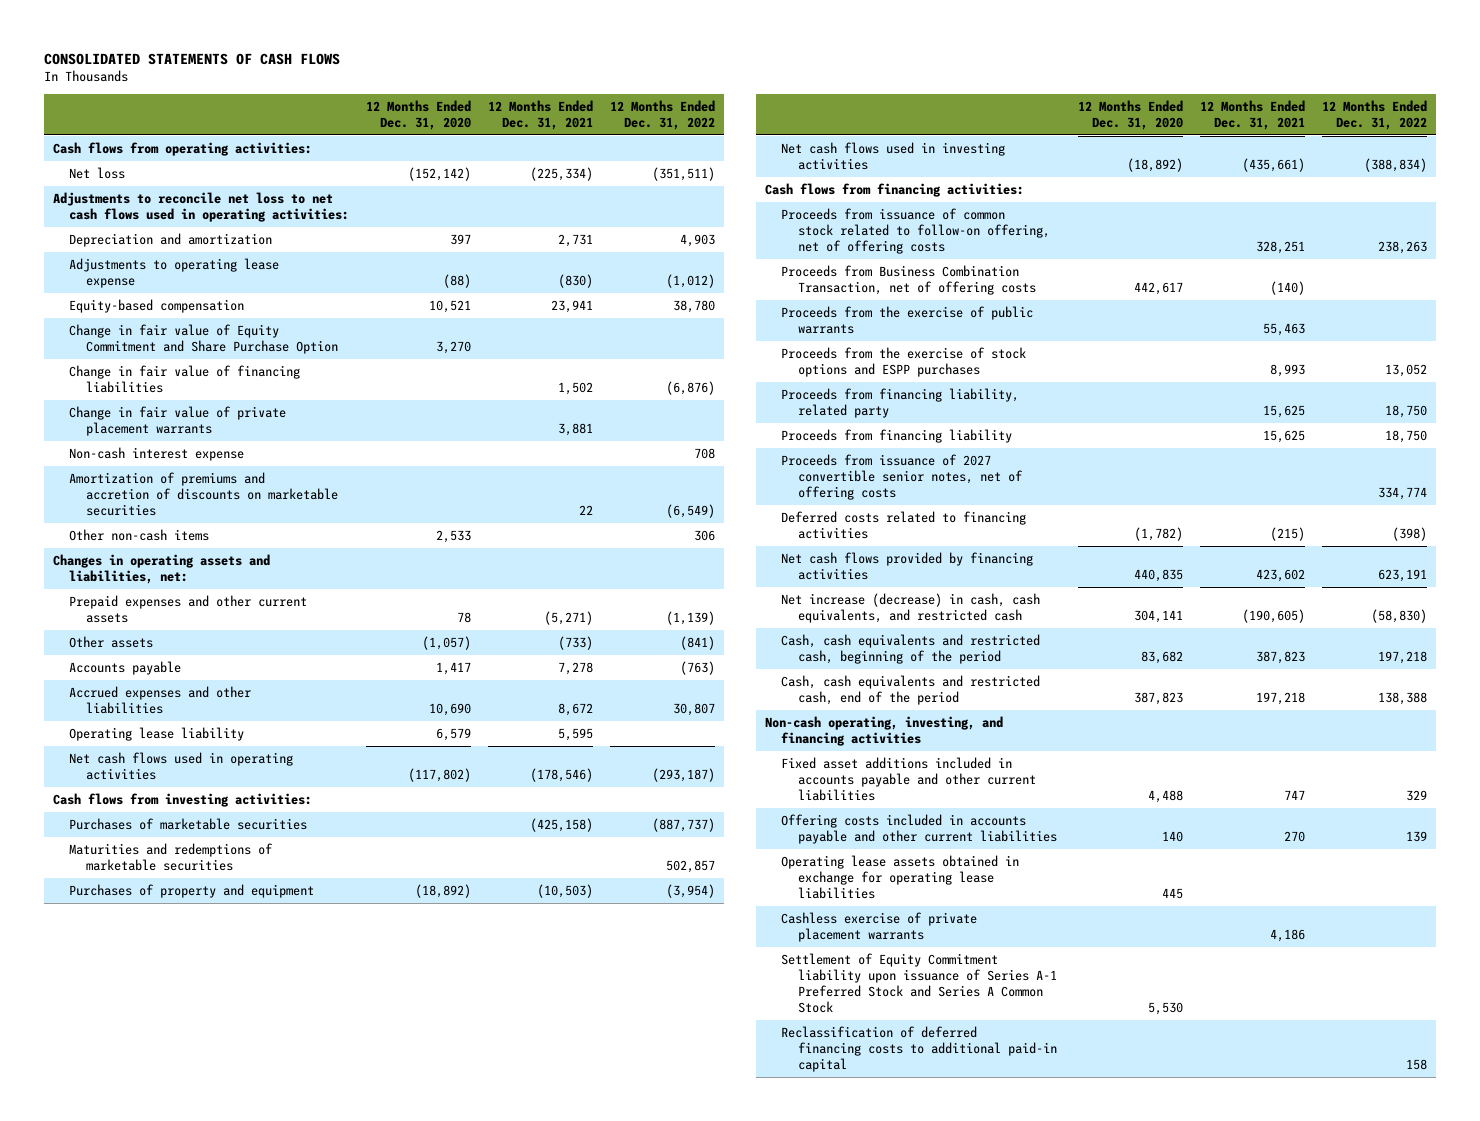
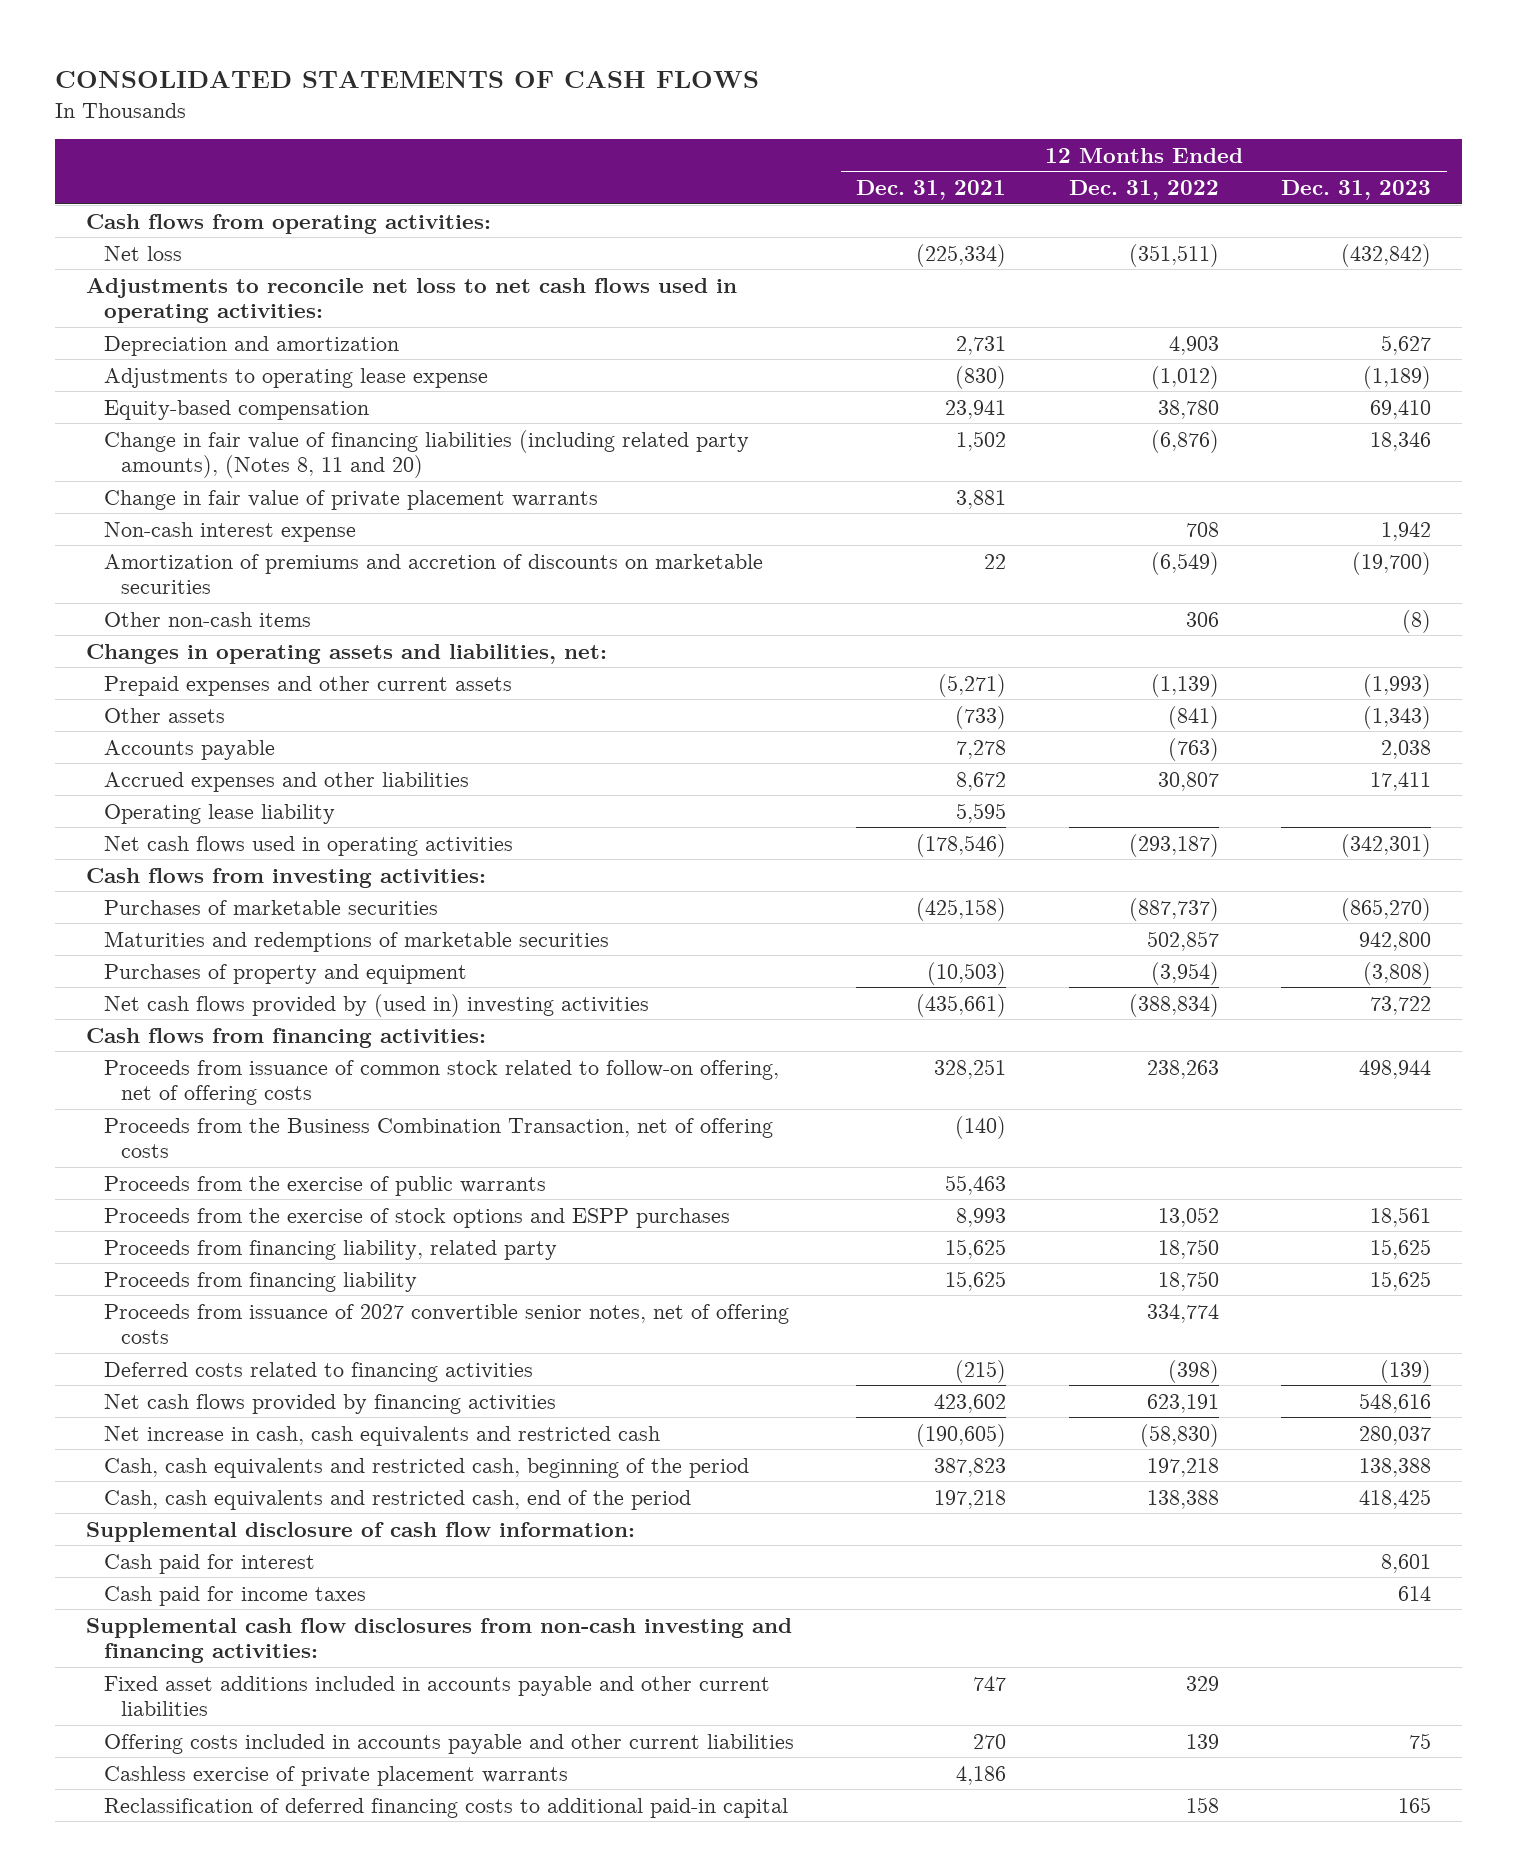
- | 12 Months Ended Dec. 31, 2020 | 12 Months Ended Dec. 31, 2021 | 12 Months Ended Dec. 31, 2022
+ | 12 Months Ended Dec. 31, 2021 | 12 Months Ended Dec. 31, 2022 | 12 Months Ended Dec. 31, 2023
- Change in fair value of Equity Commitment and Share Purchase Option | 3,270 | |
- Change in fair value of financing liabilities | | 1,502 | (6,876)
+ Change in fair value of financing liabilities (including related party amounts), (Notes 8, 11 and 20) | 1,502 | (6,876) | 18,346
- Net cash flows used in investing activities | (18,892) | (435,661) | (388,834)
+ Net cash flows provided by (used in) investing activities | (435,661) | (388,834) | 73,722
- Proceeds from Business Combination Transaction, net of offering costs | 442,617 | (140) |
+ Proceeds from the Business Combination Transaction, net of offering costs | (140) | |
- Net increase (decrease) in cash, cash equivalents, and restricted cash | 304,141 | (190,605) | (58,830)
+ Net increase in cash, cash equivalents and restricted cash | (190,605) | (58,830) | 280,037
- Non-cash operating, investing, and financing activities
+ Supplemental disclosure of cash flow information:
+ Cash paid for interest | | | 8,601
+ Cash paid for income taxes | | | 614
+ Supplemental cash flow disclosures from non-cash investing and financing activities:
- Operating lease assets obtained in exchange for operating lease liabilities | 445 | |
- Settlement of Equity Commitment liability upon issuance of Series A-1 Preferred Stock and Series A Common Stock | 5,530 | |

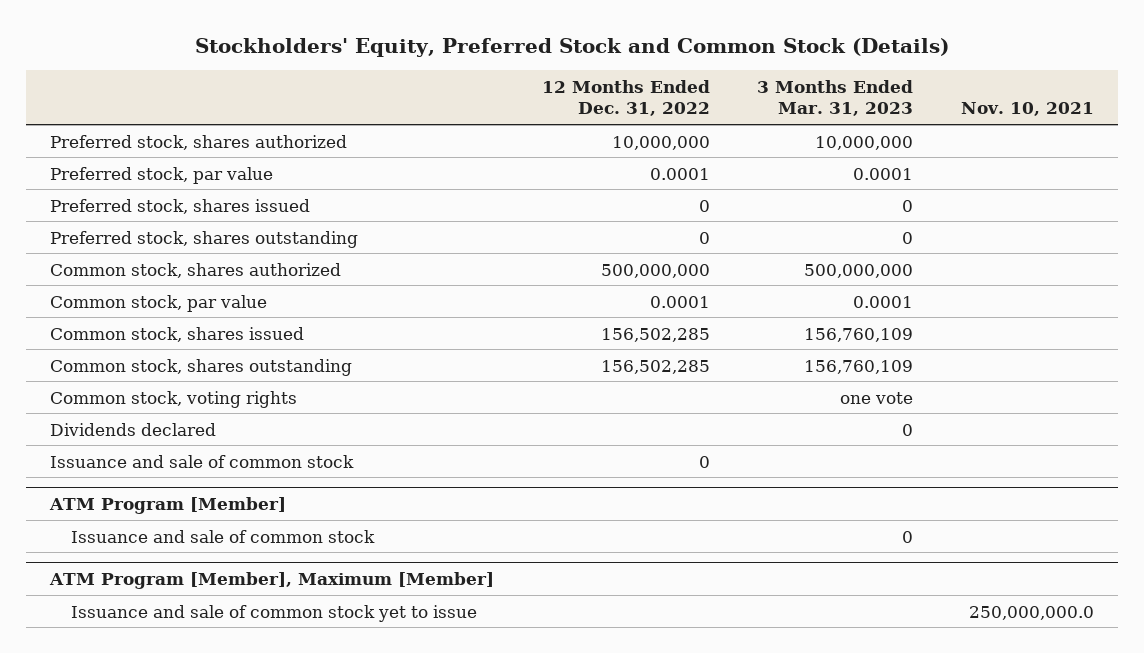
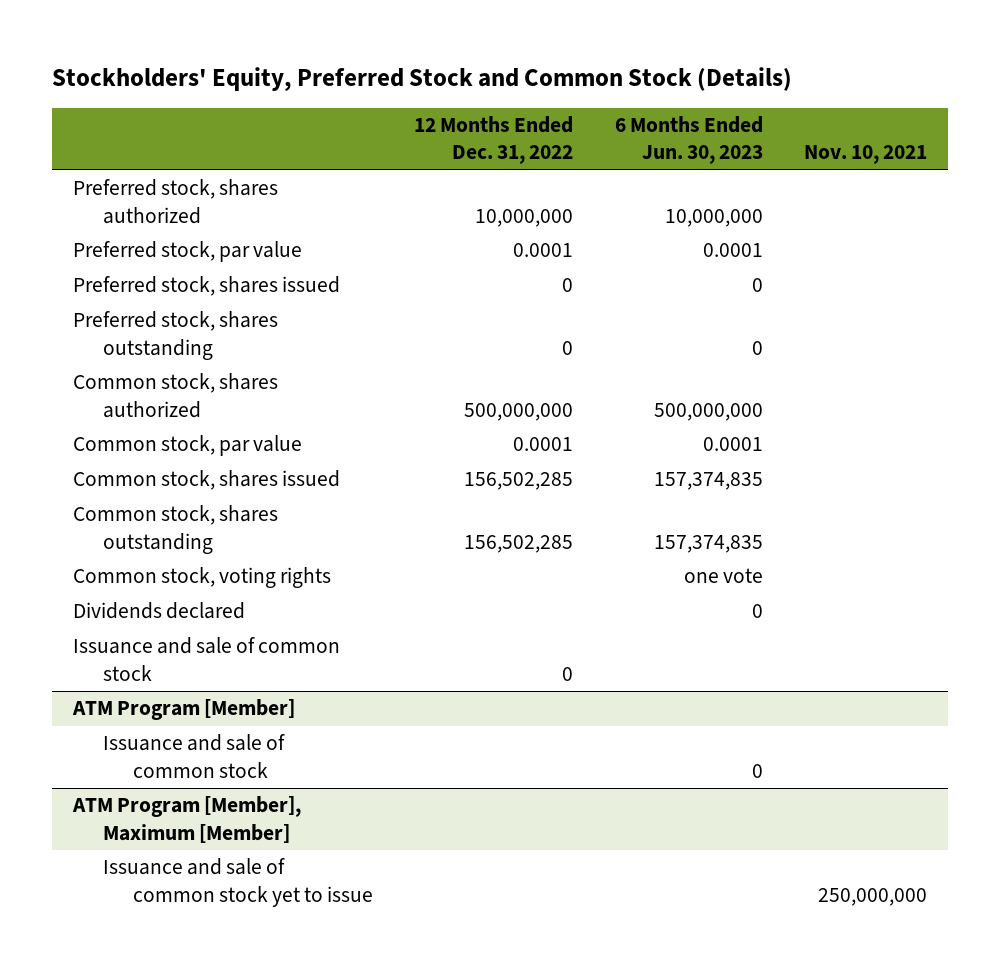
- | 12 Months Ended Dec. 31, 2022 | 3 Months Ended Mar. 31, 2023 | Nov. 10, 2021
+ | 12 Months Ended Dec. 31, 2022 | 6 Months Ended Jun. 30, 2023 | Nov. 10, 2021
@ ATM Program [Member], Maximum [Member]
- Issuance and sale of common stock yet to issue | | | 250,000,000.0
+ Issuance and sale of common stock yet to issue | | | 250,000,000

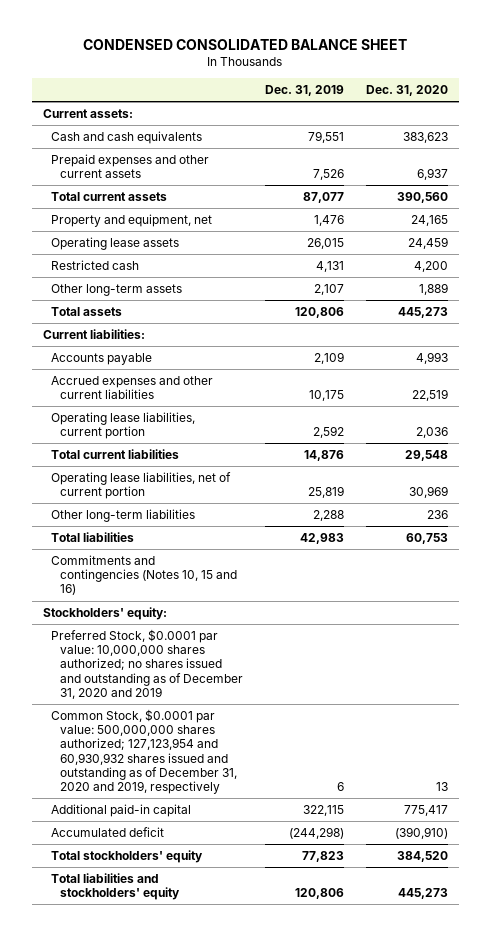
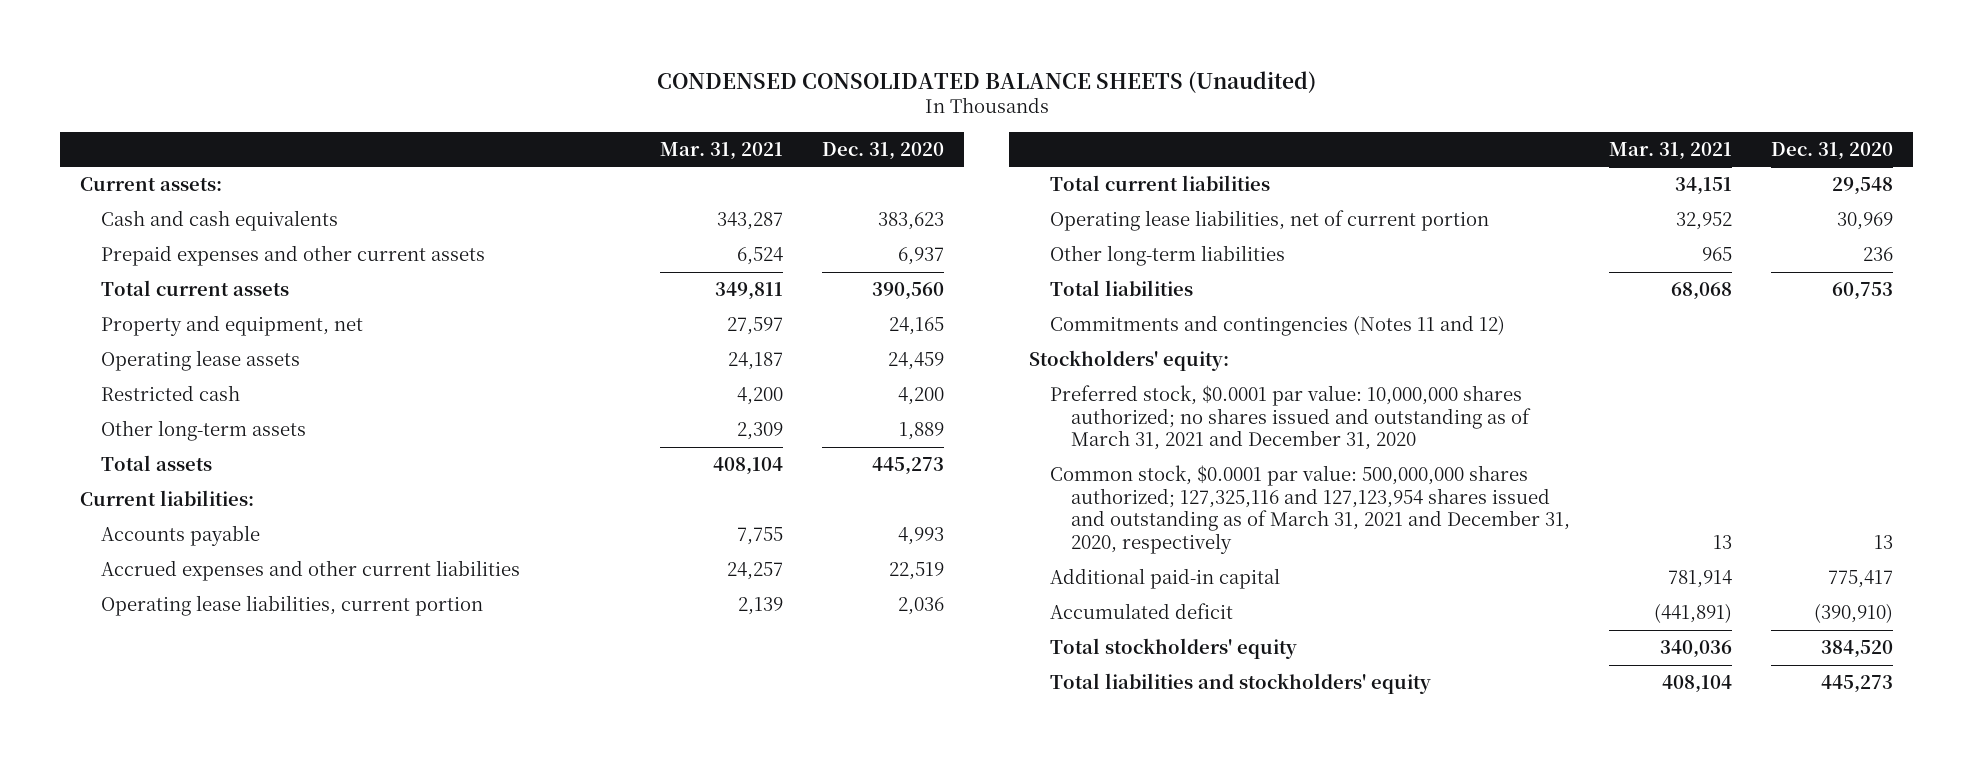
- CONDENSED CONSOLIDATED BALANCE SHEET
+ CONDENSED CONSOLIDATED BALANCE SHEETS (Unaudited)
- | Dec. 31, 2019 | Dec. 31, 2020
+ | Mar. 31, 2021 | Dec. 31, 2020
- Commitments and contingencies (Notes 10, 15 and 16)
+ Commitments and contingencies (Notes 11 and 12)
- Preferred Stock, $0.0001 par value: 10,000,000 shares authorized; no shares issued and outstanding as of December 31, 2020 and 2019
- Common Stock, $0.0001 par value: 500,000,000 shares authorized; 127,123,954 and 60,930,932 shares issued and outstanding as of December 31, 2020 and 2019, respectively | 6 | 13
+ Preferred stock, $0.0001 par value: 10,000,000 shares authorized; no shares issued and outstanding as of March 31, 2021 and December 31, 2020
+ Common stock, $0.0001 par value: 500,000,000 shares authorized; 127,325,116 and 127,123,954 shares issued and outstanding as of March 31, 2021 and December 31, 2020, respectively | 13 | 13

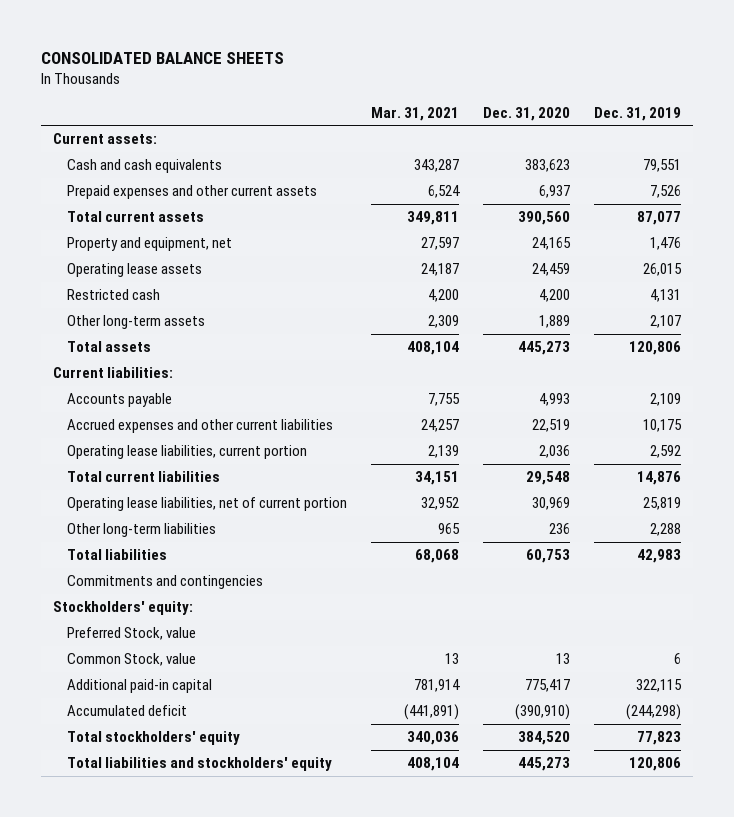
- CONDENSED CONSOLIDATED BALANCE SHEETS (Unaudited)
+ CONSOLIDATED BALANCE SHEETS
- | Mar. 31, 2021 | Dec. 31, 2020
+ | Mar. 31, 2021 | Dec. 31, 2020 | Dec. 31, 2019
- Commitments and contingencies (Notes 11 and 12)
+ Commitments and contingencies
- Preferred stock, $0.0001 par value: 10,000,000 shares authorized; no shares issued and outstanding as of March 31, 2021 and December 31, 2020
- Common stock, $0.0001 par value: 500,000,000 shares authorized; 127,325,116 and 127,123,954 shares issued and outstanding as of March 31, 2021 and December 31, 2020, respectively | 13 | 13
+ Preferred Stock, value
+ Common Stock, value | 13 | 13 | 6

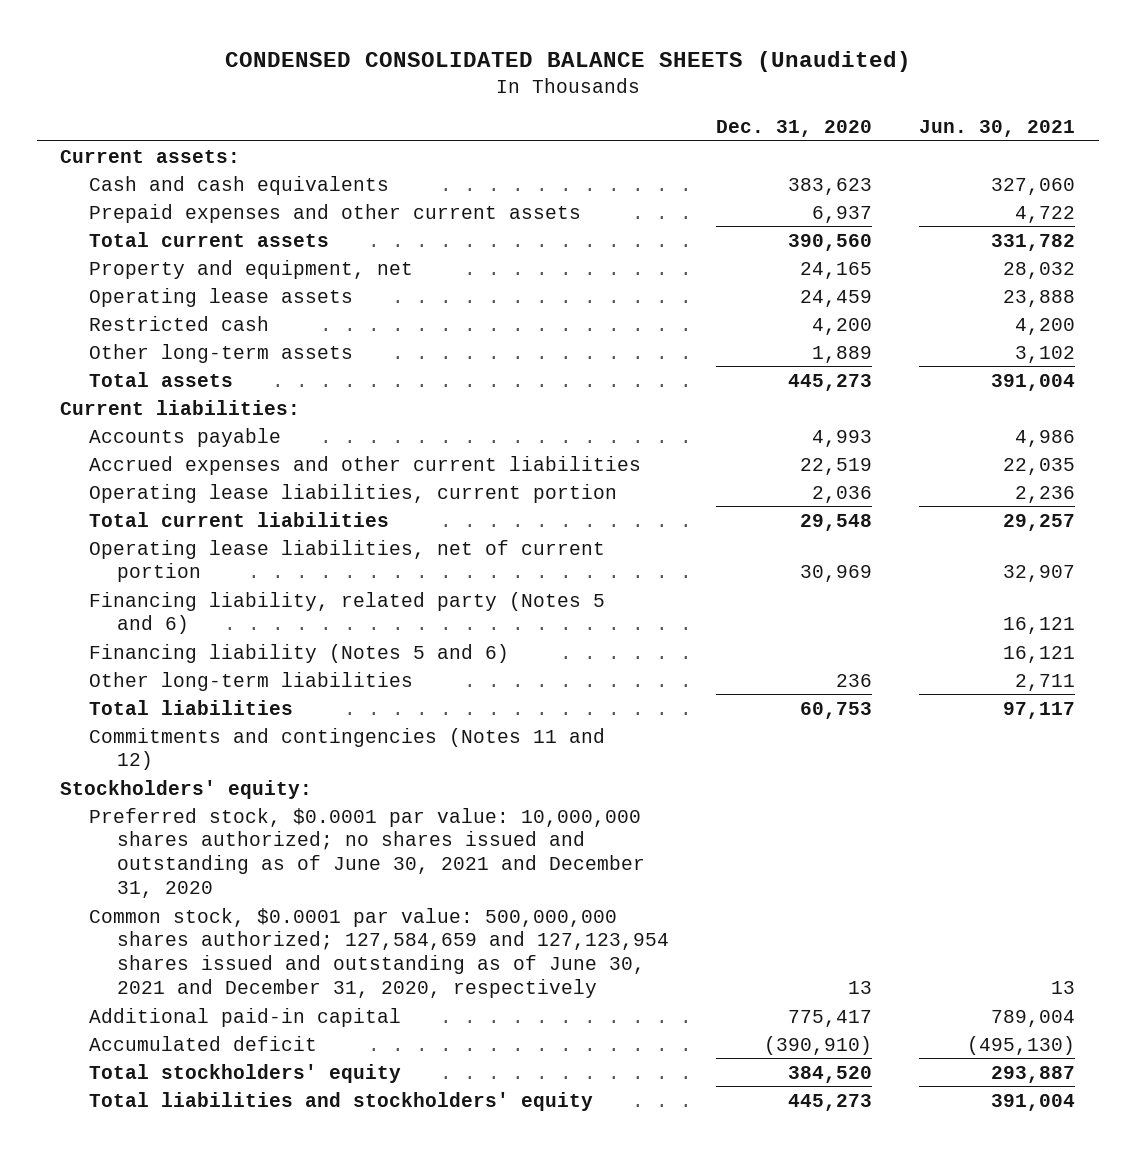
- CONSOLIDATED BALANCE SHEETS
+ CONDENSED CONSOLIDATED BALANCE SHEETS (Unaudited)
- | Mar. 31, 2021 | Dec. 31, 2020 | Dec. 31, 2019
+ | Dec. 31, 2020 | Jun. 30, 2021
+ Financing liability, related party (Notes 5 and 6) | | 16,121
+ Financing liability (Notes 5 and 6) | | 16,121
- Commitments and contingencies
+ Commitments and contingencies (Notes 11 and 12)
- Preferred Stock, value
- Common Stock, value | 13 | 13 | 6
+ Preferred stock, $0.0001 par value: 10,000,000 shares authorized; no shares issued and outstanding as of June 30, 2021 and December 31, 2020
+ Common stock, $0.0001 par value: 500,000,000 shares authorized; 127,584,659 and 127,123,954 shares issued and outstanding as of June 30, 2021 and December 31, 2020, respectively | 13 | 13

